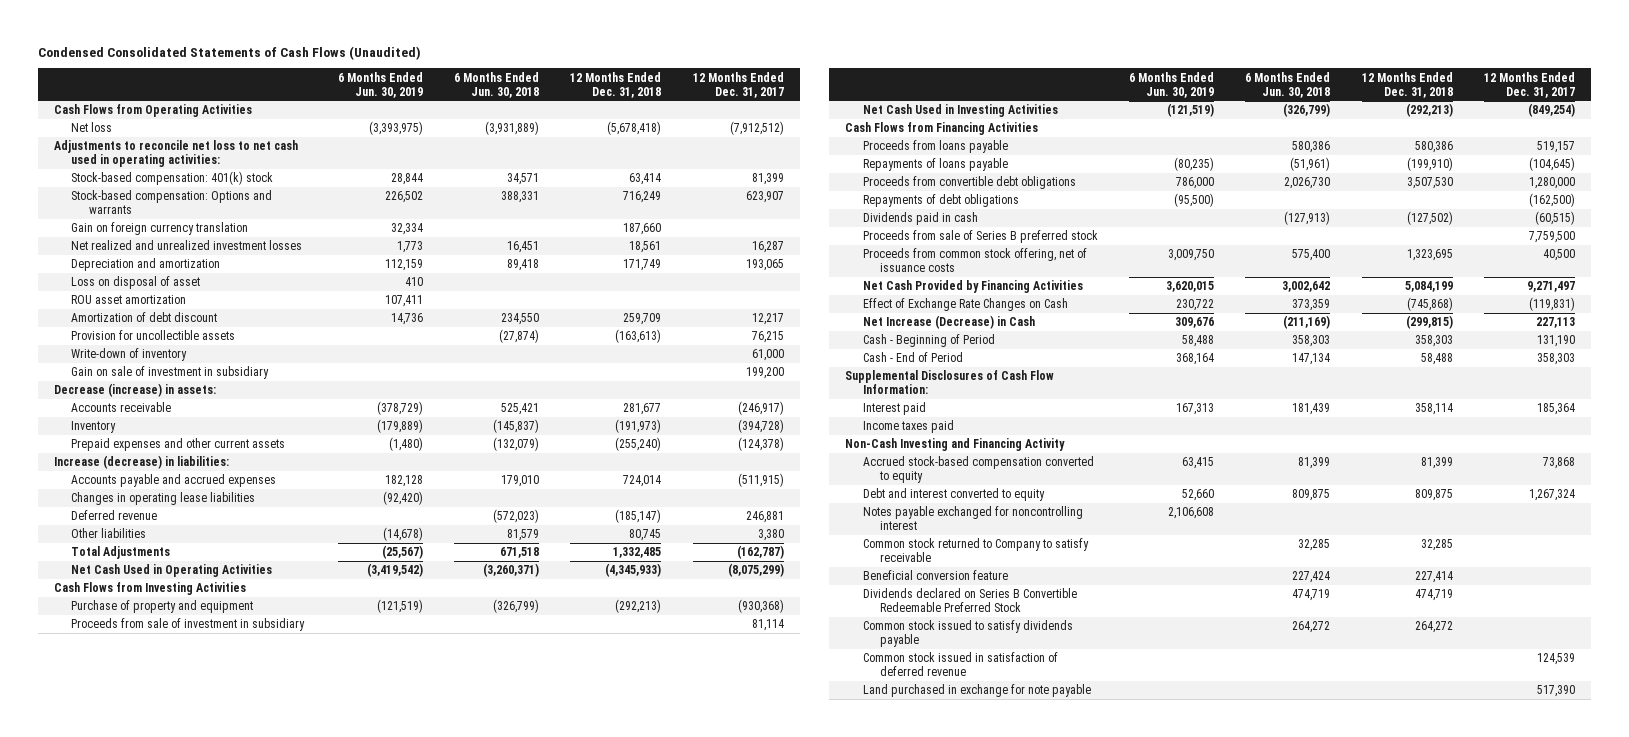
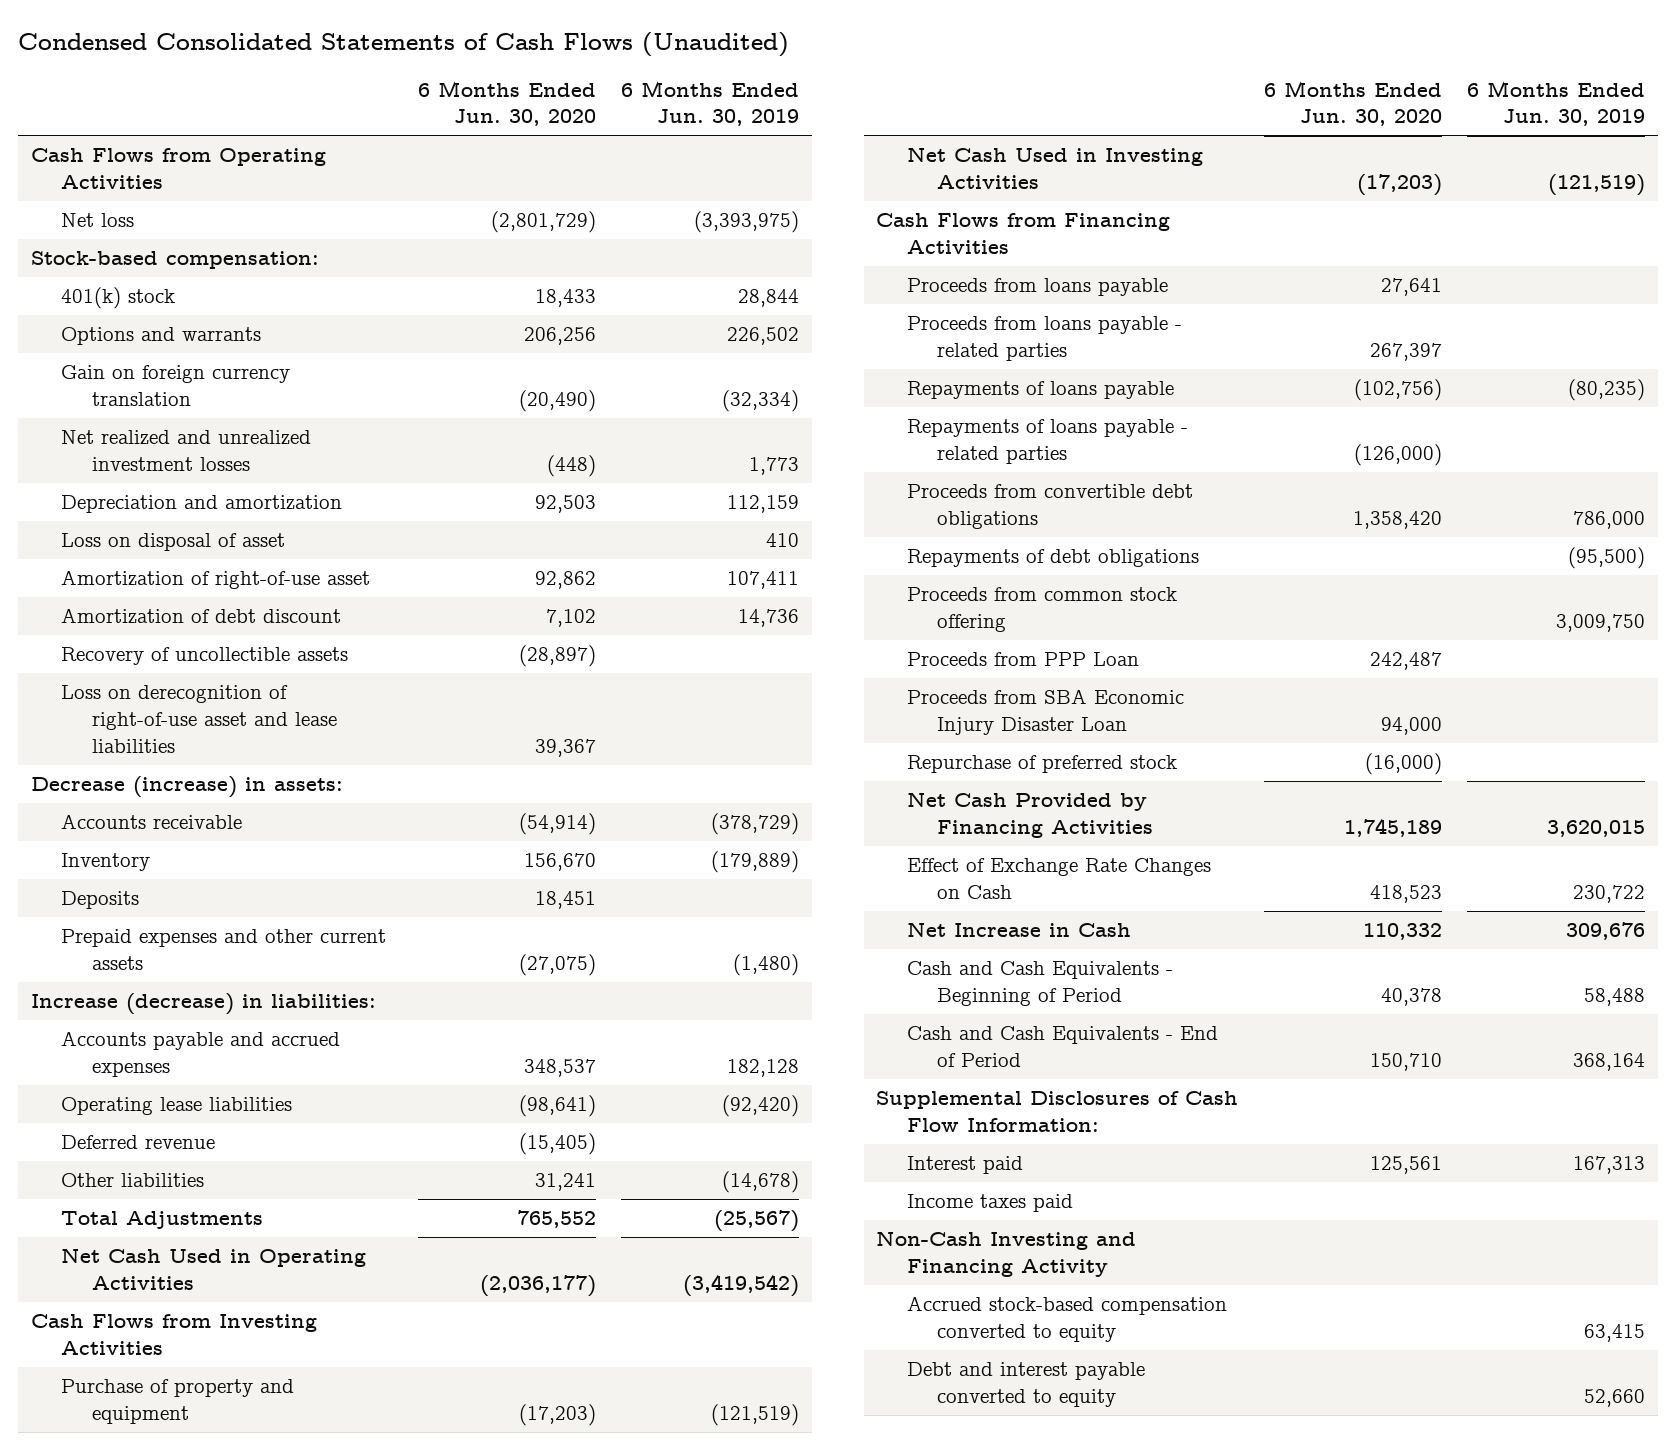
- | 6 Months Ended Jun. 30, 2019 | 6 Months Ended Jun. 30, 2018 | 12 Months Ended Dec. 31, 2018 | 12 Months Ended Dec. 31, 2017
+ | 6 Months Ended Jun. 30, 2020 | 6 Months Ended Jun. 30, 2019
- Adjustments to reconcile net loss to net cash used in operating activities:
- Stock-based compensation: 401(k) stock | 28,844 | 34,571 | 63,414 | 81,399
- Stock-based compensation: Options and warrants | 226,502 | 388,331 | 716,249 | 623,907
- Gain on foreign currency translation | 32,334 | | 187,660 |
+ Stock-based compensation:
+ 401(k) stock | 18,433 | 28,844
+ Options and warrants | 206,256 | 226,502
+ Gain on foreign currency translation | (20,490) | (32,334)
- ROU asset amortization | 107,411 | | |
+ Amortization of right-of-use asset | 92,862 | 107,411
- Provision for uncollectible assets | | (27,874) | (163,613) | 76,215
- Write-down of inventory | | | | 61,000
- Gain on sale of investment in subsidiary | | | | 199,200
+ Recovery of uncollectible assets | (28,897) |
+ Loss on derecognition of right-of-use asset and lease liabilities | 39,367 |
+ Deposits | 18,451 |
- Changes in operating lease liabilities | (92,420) | | |
+ Operating lease liabilities | (98,641) | (92,420)
- Proceeds from sale of investment in subsidiary | | | | 81,114
+ Proceeds from loans payable - related parties | 267,397 |
+ Repayments of loans payable - related parties | (126,000) |
- Dividends paid in cash | | (127,913) | (127,502) | (60,515)
- Proceeds from sale of Series B preferred stock | | | | 7,759,500
- Proceeds from common stock offering, net of issuance costs | 3,009,750 | 575,400 | 1,323,695 | 40,500
+ Proceeds from common stock offering | | 3,009,750
+ Proceeds from PPP Loan | 242,487 |
+ Proceeds from SBA Economic Injury Disaster Loan | 94,000 |
+ Repurchase of preferred stock | (16,000) |
- Net Increase (Decrease) in Cash | 309,676 | (211,169) | (299,815) | 227,113
- Cash - Beginning of Period | 58,488 | 358,303 | 358,303 | 131,190
- Cash - End of Period | 368,164 | 147,134 | 58,488 | 358,303
+ Net Increase in Cash | 110,332 | 309,676
+ Cash and Cash Equivalents - Beginning of Period | 40,378 | 58,488
+ Cash and Cash Equivalents - End of Period | 150,710 | 368,164
- Debt and interest converted to equity | 52,660 | 809,875 | 809,875 | 1,267,324
- Notes payable exchanged for noncontrolling interest | 2,106,608 | | |
- Common stock returned to Company to satisfy receivable | | 32,285 | 32,285 |
- Beneficial conversion feature | | 227,424 | 227,414 |
- Dividends declared on Series B Convertible Redeemable Preferred Stock | | 474,719 | 474,719 |
- Common stock issued to satisfy dividends payable | | 264,272 | 264,272 |
- Common stock issued in satisfaction of deferred revenue | | | | 124,539
- Land purchased in exchange for note payable | | | | 517,390
+ Debt and interest payable converted to equity | | 52,660

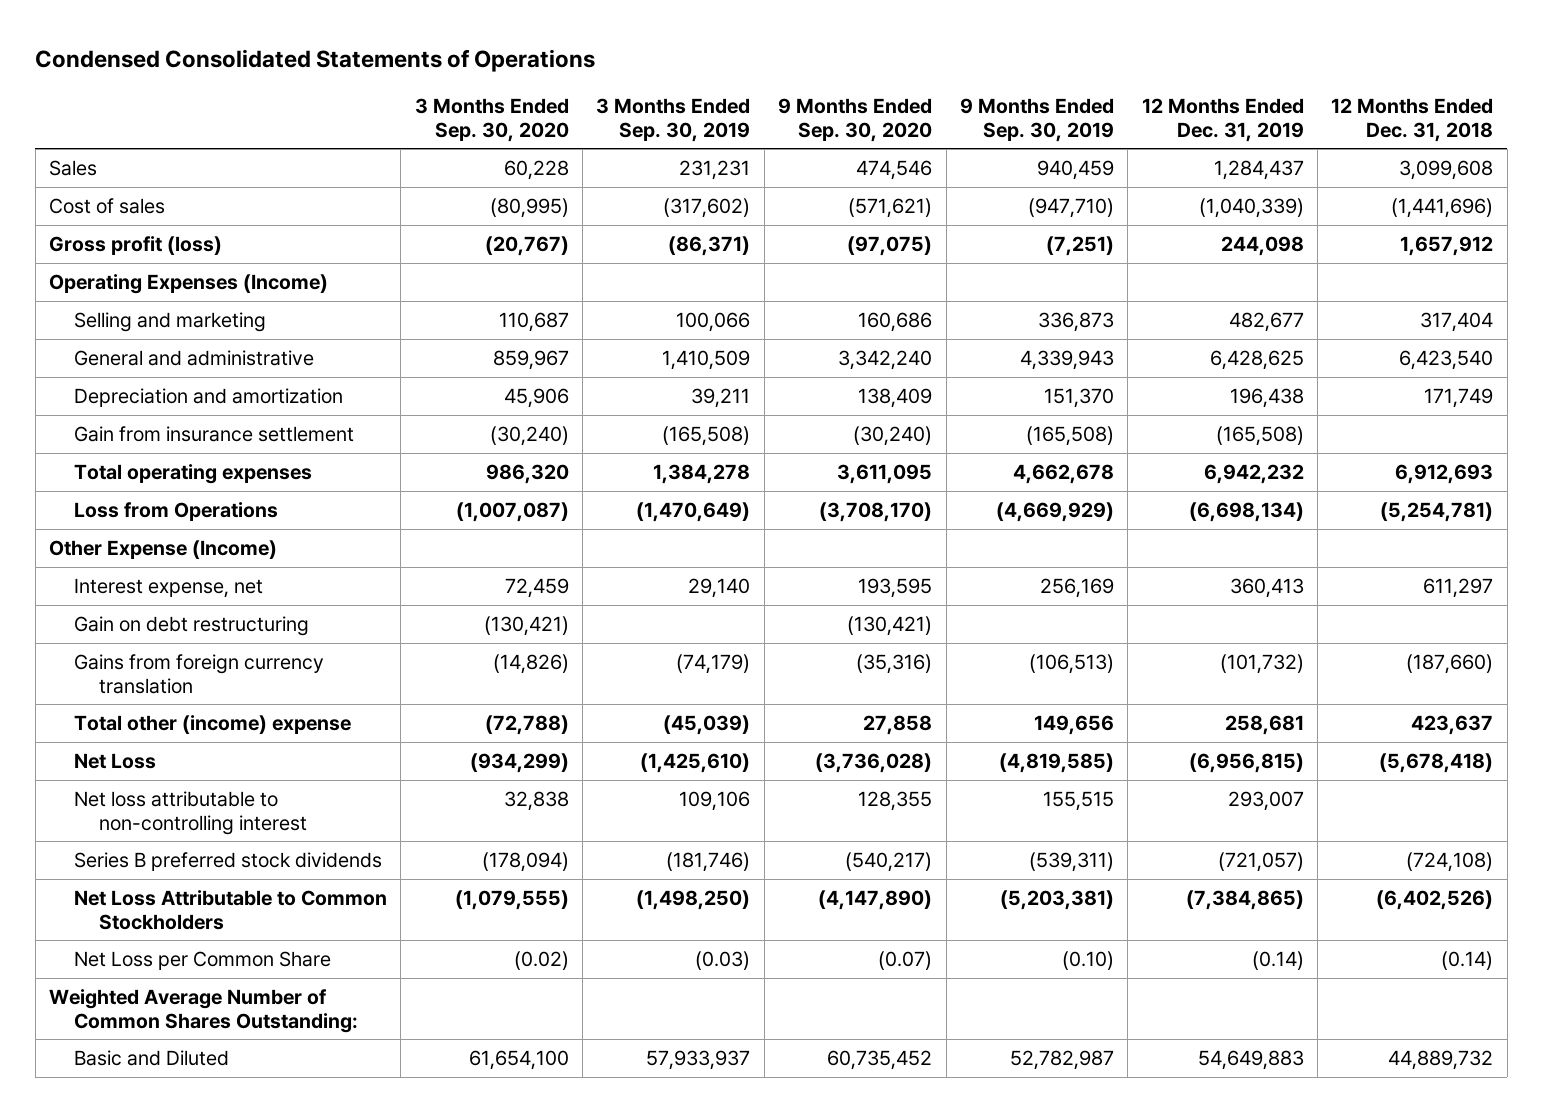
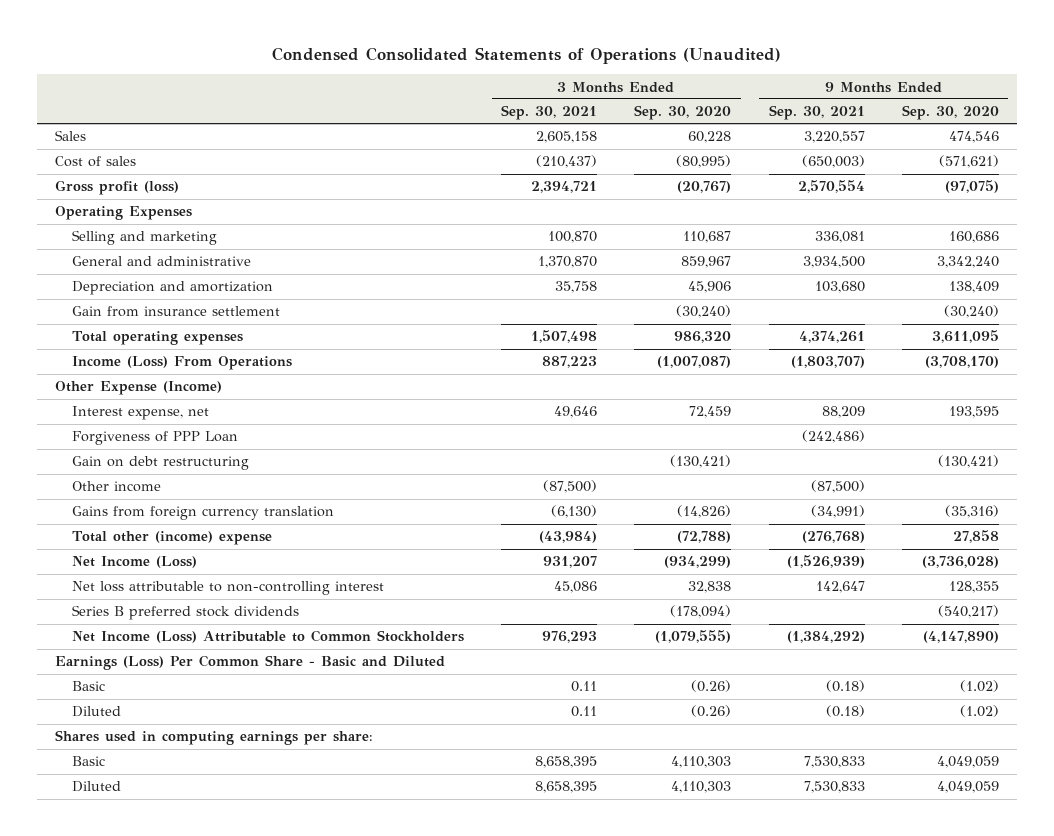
- Condensed Consolidated Statements of Operations
+ Condensed Consolidated Statements of Operations (Unaudited)
- | 3 Months Ended Sep. 30, 2020 | 3 Months Ended Sep. 30, 2019 | 9 Months Ended Sep. 30, 2020 | 9 Months Ended Sep. 30, 2019 | 12 Months Ended Dec. 31, 2019 | 12 Months Ended Dec. 31, 2018
+ | 3 Months Ended Sep. 30, 2021 | 3 Months Ended Sep. 30, 2020 | 9 Months Ended Sep. 30, 2021 | 9 Months Ended Sep. 30, 2020
- Operating Expenses (Income)
+ Operating Expenses
- Loss from Operations | (1,007,087) | (1,470,649) | (3,708,170) | (4,669,929) | (6,698,134) | (5,254,781)
+ Income (Loss) From Operations | 887,223 | (1,007,087) | (1,803,707) | (3,708,170)
+ Forgiveness of PPP Loan | | | (242,486) |
+ Other income | (87,500) | | (87,500) |
- Net Loss | (934,299) | (1,425,610) | (3,736,028) | (4,819,585) | (6,956,815) | (5,678,418)
+ Net Income (Loss) | 931,207 | (934,299) | (1,526,939) | (3,736,028)
- Net Loss Attributable to Common Stockholders | (1,079,555) | (1,498,250) | (4,147,890) | (5,203,381) | (7,384,865) | (6,402,526)
- Net Loss per Common Share | (0.02) | (0.03) | (0.07) | (0.10) | (0.14) | (0.14)
- Weighted Average Number of Common Shares Outstanding:
- Basic and Diluted | 61,654,100 | 57,933,937 | 60,735,452 | 52,782,987 | 54,649,883 | 44,889,732
+ Net Income (Loss) Attributable to Common Stockholders | 976,293 | (1,079,555) | (1,384,292) | (4,147,890)
+ Earnings (Loss) Per Common Share - Basic and Diluted
+ Basic | 0.11 | (0.26) | (0.18) | (1.02)
+ Diluted | 0.11 | (0.26) | (0.18) | (1.02)
+ Shares used in computing earnings per share:
+ Basic | 8,658,395 | 4,110,303 | 7,530,833 | 4,049,059
+ Diluted | 8,658,395 | 4,110,303 | 7,530,833 | 4,049,059

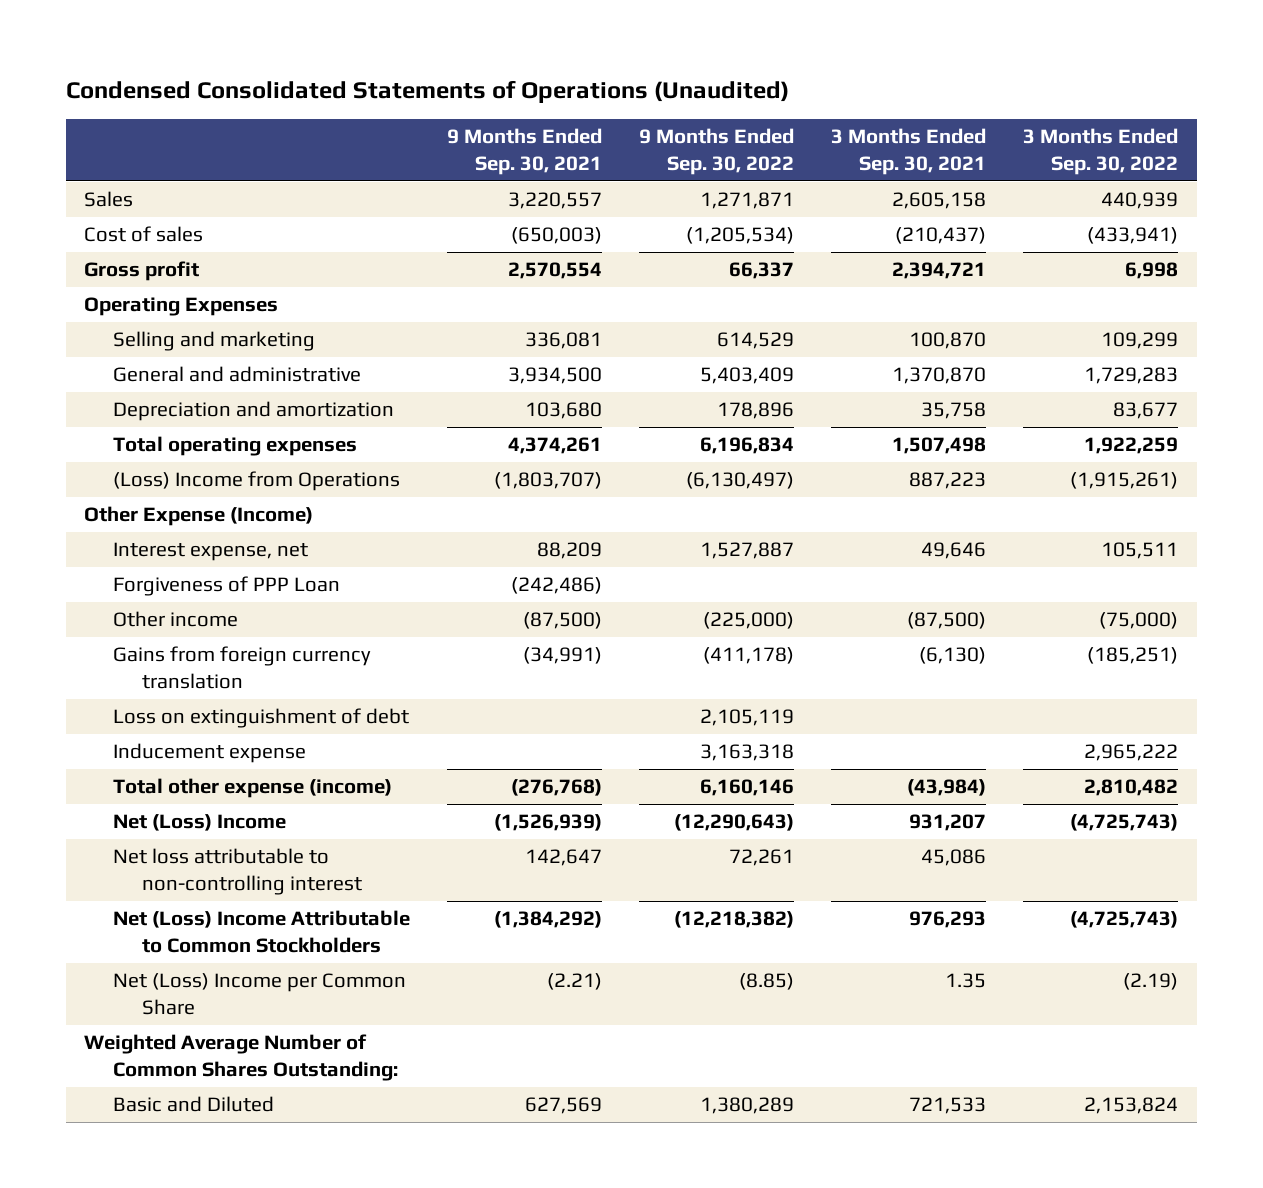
- | 3 Months Ended Sep. 30, 2021 | 3 Months Ended Sep. 30, 2020 | 9 Months Ended Sep. 30, 2021 | 9 Months Ended Sep. 30, 2020
+ | 9 Months Ended Sep. 30, 2021 | 9 Months Ended Sep. 30, 2022 | 3 Months Ended Sep. 30, 2021 | 3 Months Ended Sep. 30, 2022
- Gross profit (loss) | 2,394,721 | (20,767) | 2,570,554 | (97,075)
+ Gross profit | 2,570,554 | 66,337 | 2,394,721 | 6,998
- Gain from insurance settlement | | (30,240) | | (30,240)
- Income (Loss) From Operations | 887,223 | (1,007,087) | (1,803,707) | (3,708,170)
+ (Loss) Income from Operations | (1,803,707) | (6,130,497) | 887,223 | (1,915,261)
- Gain on debt restructuring | | (130,421) | | (130,421)
- Total other (income) expense | (43,984) | (72,788) | (276,768) | 27,858
- Net Income (Loss) | 931,207 | (934,299) | (1,526,939) | (3,736,028)
+ Loss on extinguishment of debt | | 2,105,119 | |
+ Inducement expense | | 3,163,318 | | 2,965,222
+ Total other expense (income) | (276,768) | 6,160,146 | (43,984) | 2,810,482
+ Net (Loss) Income | (1,526,939) | (12,290,643) | 931,207 | (4,725,743)
- Series B preferred stock dividends | | (178,094) | | (540,217)
- Net Income (Loss) Attributable to Common Stockholders | 976,293 | (1,079,555) | (1,384,292) | (4,147,890)
- Earnings (Loss) Per Common Share - Basic and Diluted
- Basic | 0.11 | (0.26) | (0.18) | (1.02)
- Diluted | 0.11 | (0.26) | (0.18) | (1.02)
- Shares used in computing earnings per share:
- Basic | 8,658,395 | 4,110,303 | 7,530,833 | 4,049,059
- Diluted | 8,658,395 | 4,110,303 | 7,530,833 | 4,049,059
+ Net (Loss) Income Attributable to Common Stockholders | (1,384,292) | (12,218,382) | 976,293 | (4,725,743)
+ Net (Loss) Income per Common Share | (2.21) | (8.85) | 1.35 | (2.19)
+ Weighted Average Number of Common Shares Outstanding:
+ Basic and Diluted | 627,569 | 1,380,289 | 721,533 | 2,153,824

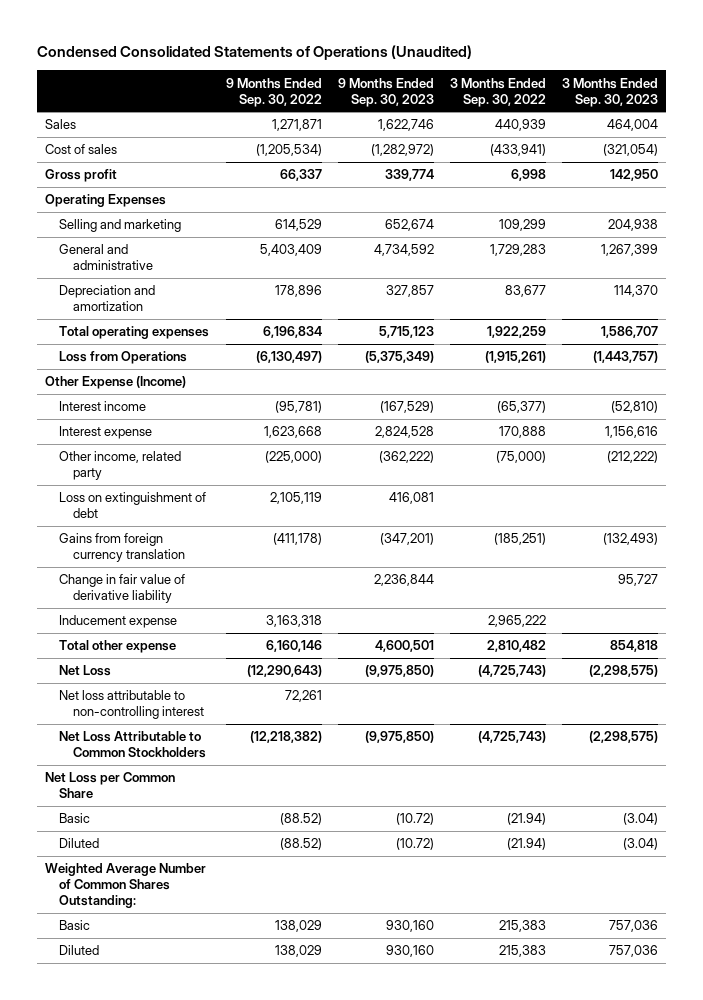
- | 9 Months Ended Sep. 30, 2021 | 9 Months Ended Sep. 30, 2022 | 3 Months Ended Sep. 30, 2021 | 3 Months Ended Sep. 30, 2022
+ | 9 Months Ended Sep. 30, 2022 | 9 Months Ended Sep. 30, 2023 | 3 Months Ended Sep. 30, 2022 | 3 Months Ended Sep. 30, 2023
- (Loss) Income from Operations | (1,803,707) | (6,130,497) | 887,223 | (1,915,261)
+ Loss from Operations | (6,130,497) | (5,375,349) | (1,915,261) | (1,443,757)
- Interest expense, net | 88,209 | 1,527,887 | 49,646 | 105,511
- Forgiveness of PPP Loan | (242,486) | | |
- Other income | (87,500) | (225,000) | (87,500) | (75,000)
+ Interest income | (95,781) | (167,529) | (65,377) | (52,810)
+ Interest expense | 1,623,668 | 2,824,528 | 170,888 | 1,156,616
+ Other income, related party | (225,000) | (362,222) | (75,000) | (212,222)
moved down: Gains from foreign currency translation | (411,178) | (347,201) | (185,251) | (132,493)
+ Change in fair value of derivative liability | | 2,236,844 | | 95,727
- Total other expense (income) | (276,768) | 6,160,146 | (43,984) | 2,810,482
- Net (Loss) Income | (1,526,939) | (12,290,643) | 931,207 | (4,725,743)
+ Total other expense | 6,160,146 | 4,600,501 | 2,810,482 | 854,818
+ Net Loss | (12,290,643) | (9,975,850) | (4,725,743) | (2,298,575)
- Net (Loss) Income Attributable to Common Stockholders | (1,384,292) | (12,218,382) | 976,293 | (4,725,743)
- Net (Loss) Income per Common Share | (2.21) | (8.85) | 1.35 | (2.19)
+ Net Loss Attributable to Common Stockholders | (12,218,382) | (9,975,850) | (4,725,743) | (2,298,575)
+ Net Loss per Common Share
+ Basic | (88.52) | (10.72) | (21.94) | (3.04)
+ Diluted | (88.52) | (10.72) | (21.94) | (3.04)
- Basic and Diluted | 627,569 | 1,380,289 | 721,533 | 2,153,824
+ Basic | 138,029 | 930,160 | 215,383 | 757,036
+ Diluted | 138,029 | 930,160 | 215,383 | 757,036

